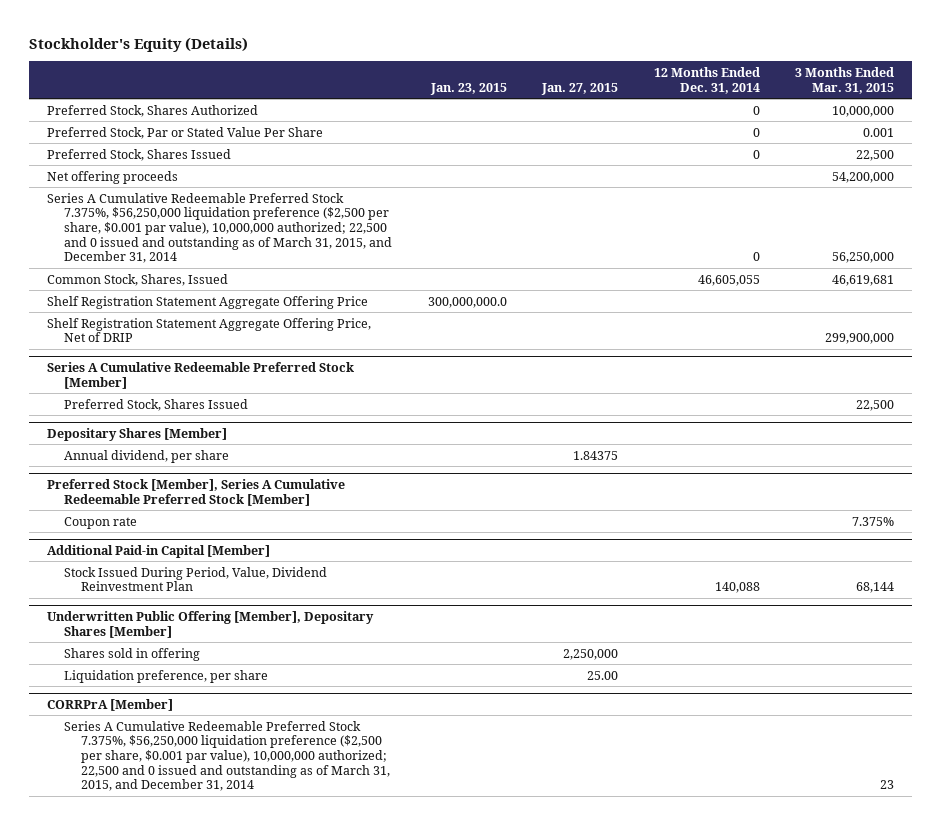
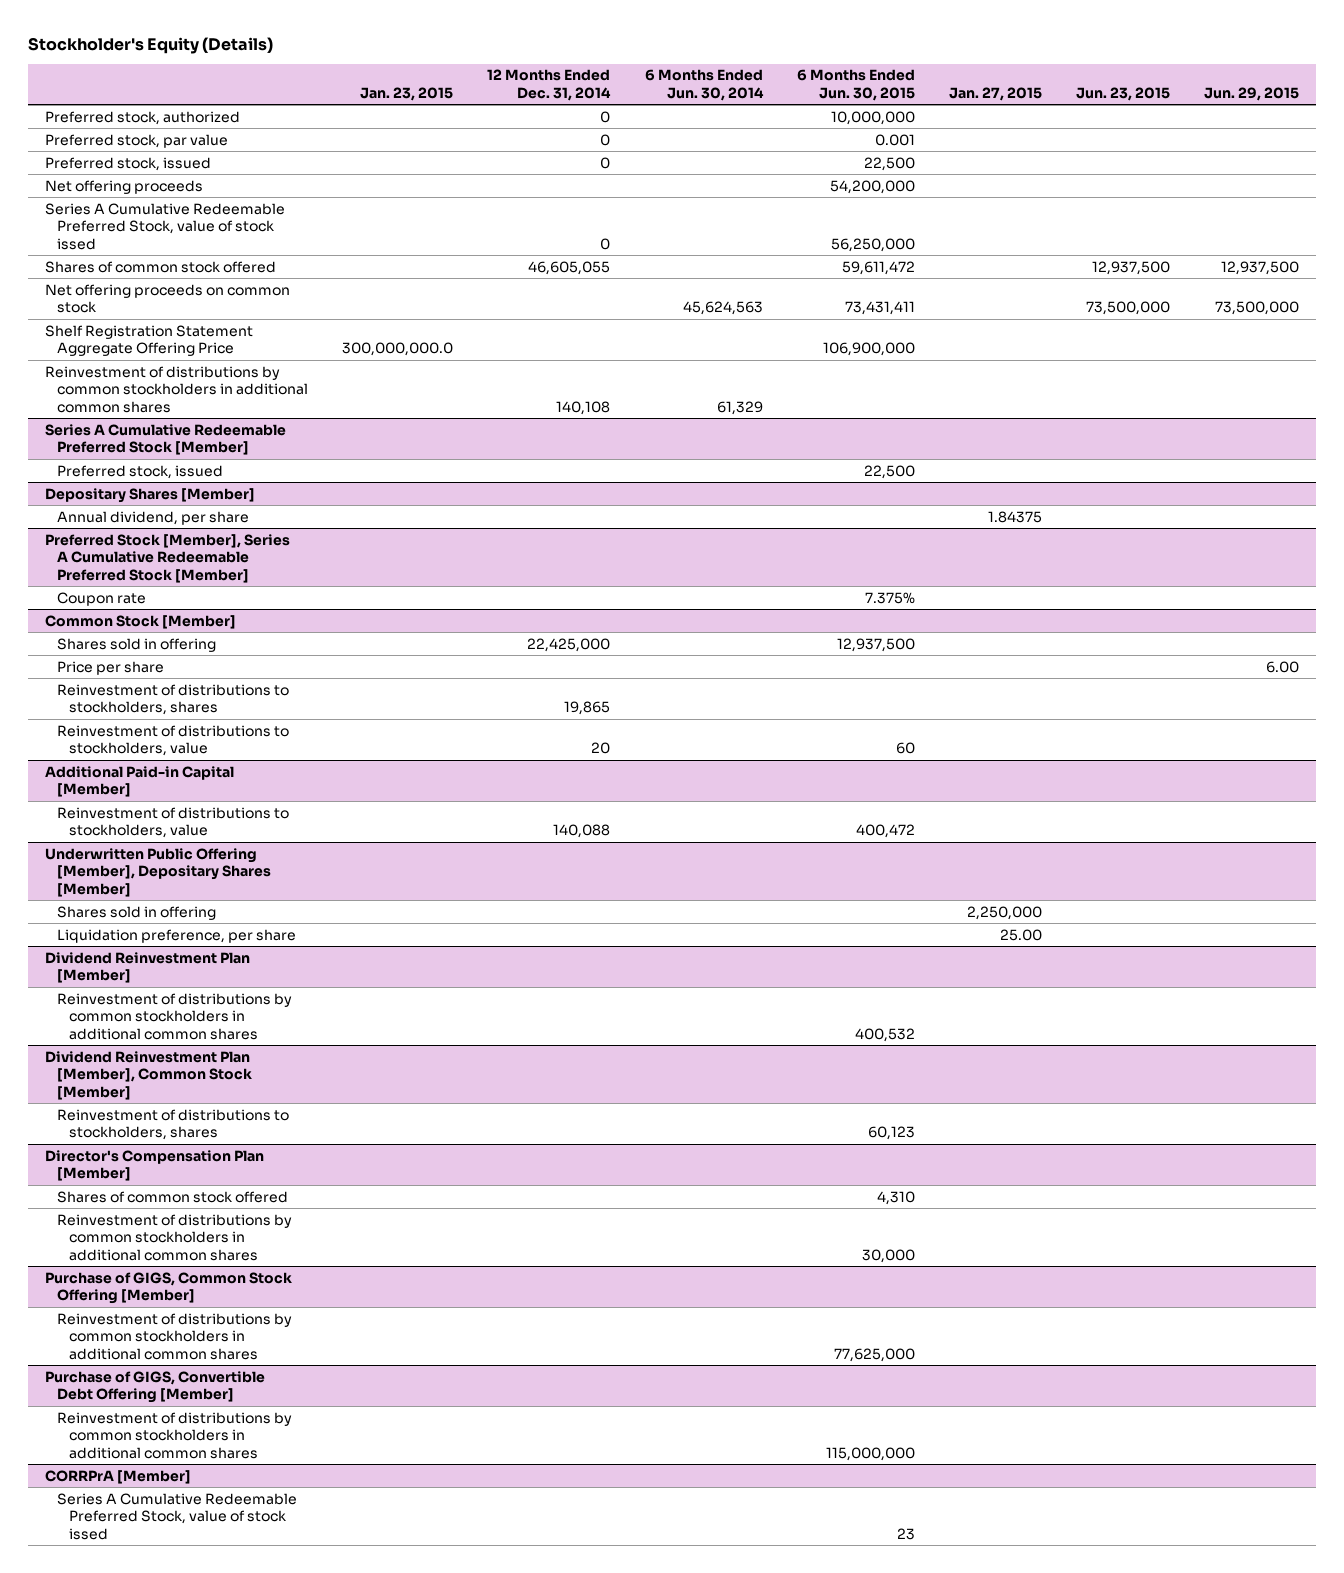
- | Jan. 23, 2015 | Jan. 27, 2015 | 12 Months Ended Dec. 31, 2014 | 3 Months Ended Mar. 31, 2015
+ | Jan. 23, 2015 | 12 Months Ended Dec. 31, 2014 | 6 Months Ended Jun. 30, 2014 | 6 Months Ended Jun. 30, 2015 | Jan. 27, 2015 | Jun. 23, 2015 | Jun. 29, 2015
- Preferred Stock, Shares Authorized | | | 0 | 10,000,000
- Preferred Stock, Par or Stated Value Per Share | | | 0 | 0.001
- Preferred Stock, Shares Issued | | | 0 | 22,500
+ Preferred stock, authorized | | 0 | | 10,000,000 | | |
+ Preferred stock, par value | | 0 | | 0.001 | | |
+ Preferred stock, issued | | 0 | | 22,500 | | |
- Series A Cumulative Redeemable Preferred Stock 7.375%, $56,250,000 liquidation preference ($2,500 per share, $0.001 par value), 10,000,000 authorized; 22,500 and 0 issued and outstanding as of March 31, 2015, and December 31, 2014 | | | 0 | 56,250,000
- Common Stock, Shares, Issued | | | 46,605,055 | 46,619,681
+ Series A Cumulative Redeemable Preferred Stock, value of stock issed | | 0 | | 56,250,000 | | |
+ Shares of common stock offered | | 46,605,055 | | 59,611,472 | | 12,937,500 | 12,937,500
+ Net offering proceeds on common stock | | | 45,624,563 | 73,431,411 | | 73,500,000 | 73,500,000
- Shelf Registration Statement Aggregate Offering Price, Net of DRIP | | | | 299,900,000
+ Reinvestment of distributions by common stockholders in additional common shares | | 140,108 | 61,329 | | | |
@ Series A Cumulative Redeemable Preferred Stock [Member]
- Preferred Stock, Shares Issued | | | | 22,500
+ Preferred stock, issued | | | | 22,500 | | |
+ Common Stock [Member]
+ Shares sold in offering | | 22,425,000 | | 12,937,500 | | |
+ Price per share | | | | | | | 6.00
+ Reinvestment of distributions to stockholders, shares | | 19,865 | | | | |
+ Reinvestment of distributions to stockholders, value | | 20 | | 60 | | |
@ Additional Paid-in Capital [Member]
- Stock Issued During Period, Value, Dividend Reinvestment Plan | | | 140,088 | 68,144
+ Reinvestment of distributions to stockholders, value | | 140,088 | | 400,472 | | |
+ Dividend Reinvestment Plan [Member]
+ Reinvestment of distributions by common stockholders in additional common shares | | | | 400,532 | | |
+ Dividend Reinvestment Plan [Member], Common Stock [Member]
+ Reinvestment of distributions to stockholders, shares | | | | 60,123 | | |
+ Director's Compensation Plan [Member]
+ Shares of common stock offered | | | | 4,310 | | |
+ Reinvestment of distributions by common stockholders in additional common shares | | | | 30,000 | | |
+ Purchase of GIGS, Common Stock Offering [Member]
+ Reinvestment of distributions by common stockholders in additional common shares | | | | 77,625,000 | | |
+ Purchase of GIGS, Convertible Debt Offering [Member]
+ Reinvestment of distributions by common stockholders in additional common shares | | | | 115,000,000 | | |
@ CORRPrA [Member]
- Series A Cumulative Redeemable Preferred Stock 7.375%, $56,250,000 liquidation preference ($2,500 per share, $0.001 par value), 10,000,000 authorized; 22,500 and 0 issued and outstanding as of March 31, 2015, and December 31, 2014 | | | | 23
+ Series A Cumulative Redeemable Preferred Stock, value of stock issed | | | | 23 | | |

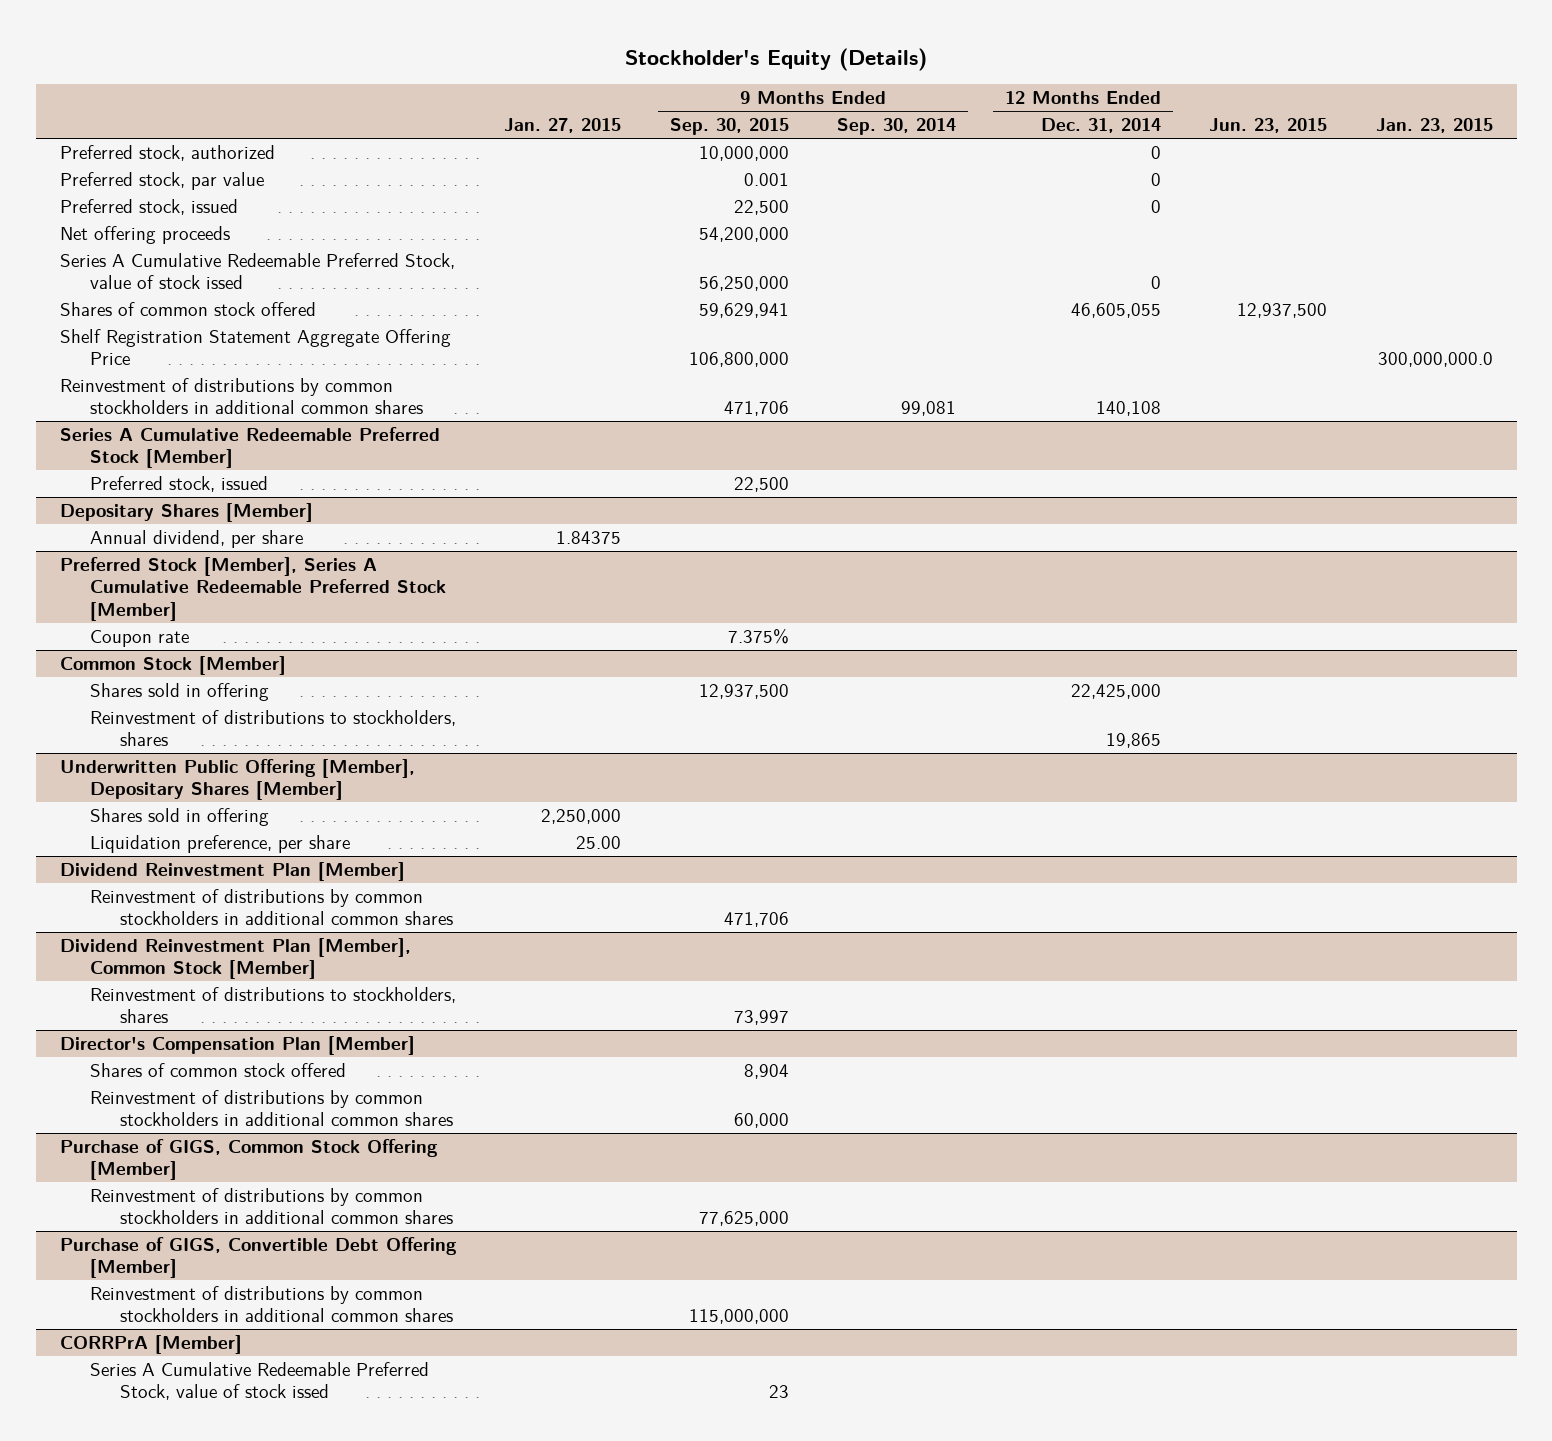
- | Jan. 23, 2015 | 12 Months Ended Dec. 31, 2014 | 6 Months Ended Jun. 30, 2014 | 6 Months Ended Jun. 30, 2015 | Jan. 27, 2015 | Jun. 23, 2015 | Jun. 29, 2015
+ | Jan. 27, 2015 | 9 Months Ended Sep. 30, 2015 | 9 Months Ended Sep. 30, 2014 | 12 Months Ended Dec. 31, 2014 | Jun. 23, 2015 | Jan. 23, 2015
- Net offering proceeds on common stock | | | 45,624,563 | 73,431,411 | | 73,500,000 | 73,500,000
@ Common Stock [Member]
- Price per share | | | | | | | 6.00
- Reinvestment of distributions to stockholders, value | | 20 | | 60 | | |
- Additional Paid-in Capital [Member]
- Reinvestment of distributions to stockholders, value | | 140,088 | | 400,472 | | |

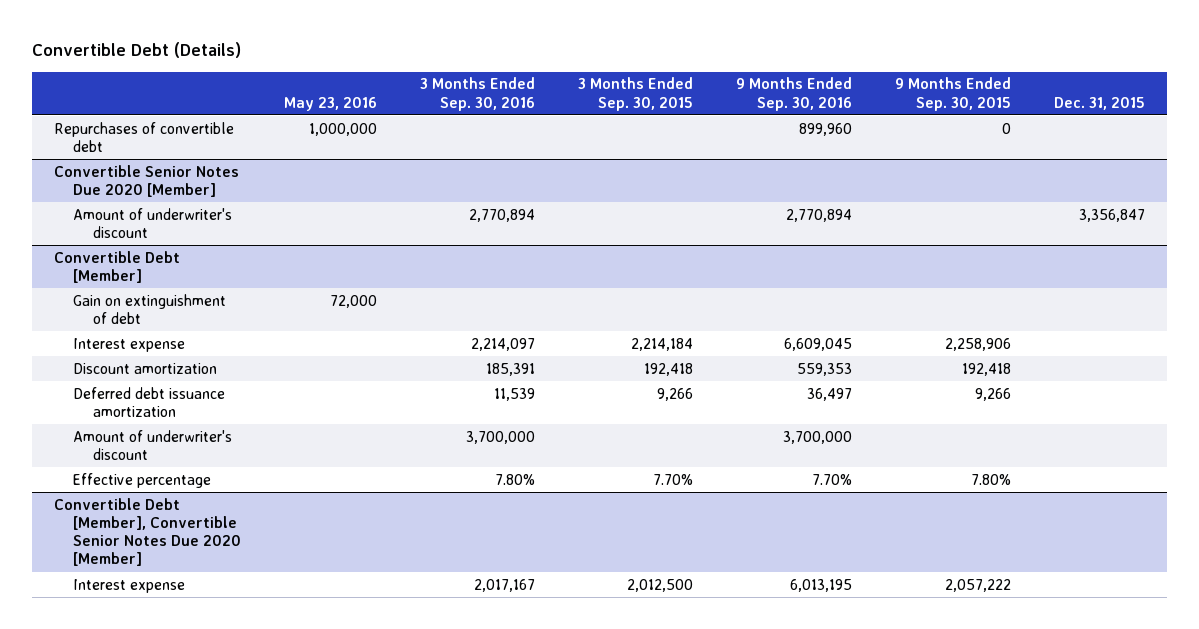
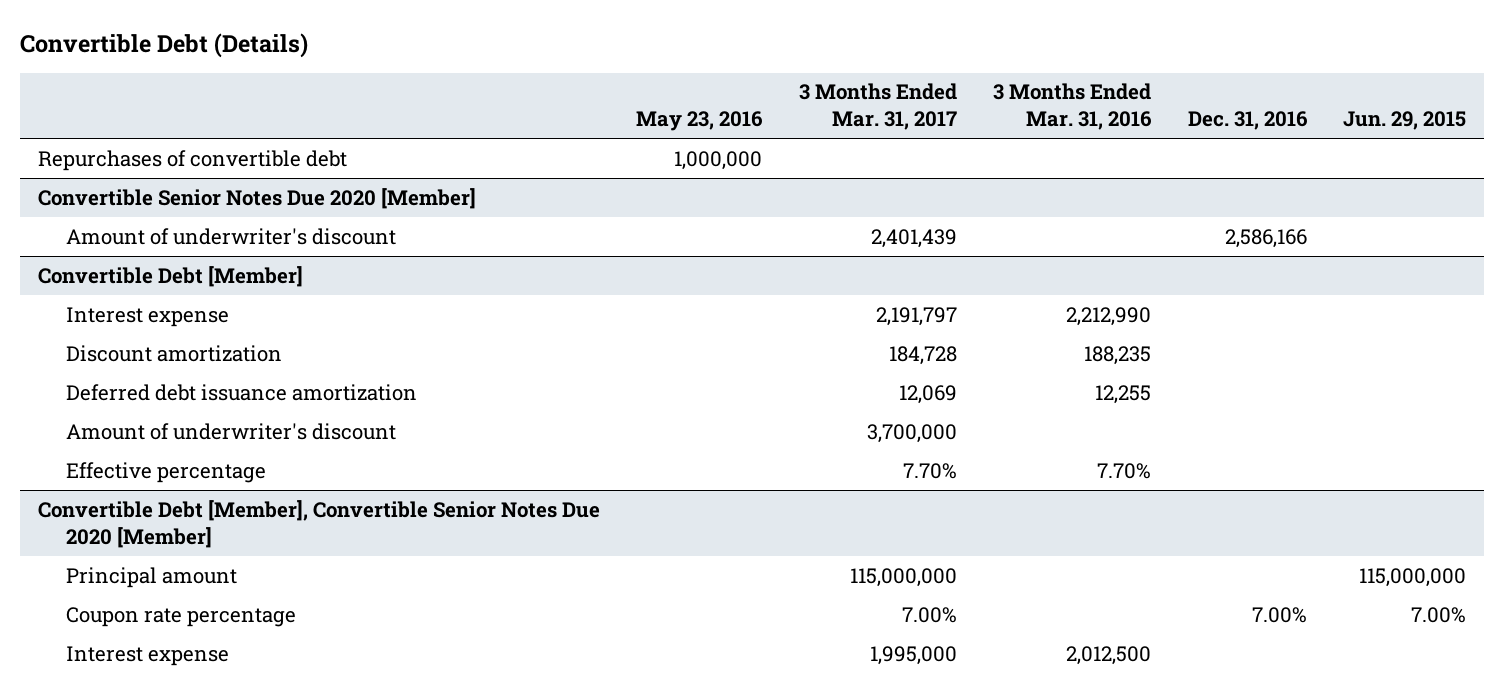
- | May 23, 2016 | 3 Months Ended Sep. 30, 2016 | 3 Months Ended Sep. 30, 2015 | 9 Months Ended Sep. 30, 2016 | 9 Months Ended Sep. 30, 2015 | Dec. 31, 2015
+ | May 23, 2016 | 3 Months Ended Mar. 31, 2017 | 3 Months Ended Mar. 31, 2016 | Dec. 31, 2016 | Jun. 29, 2015
@ Convertible Debt [Member]
- Gain on extinguishment of debt | 72,000 | | | | |
@ Convertible Debt [Member], Convertible Senior Notes Due 2020 [Member]
+ Principal amount | | 115,000,000 | | | 115,000,000
+ Coupon rate percentage | | 7.00% | | 7.00% | 7.00%

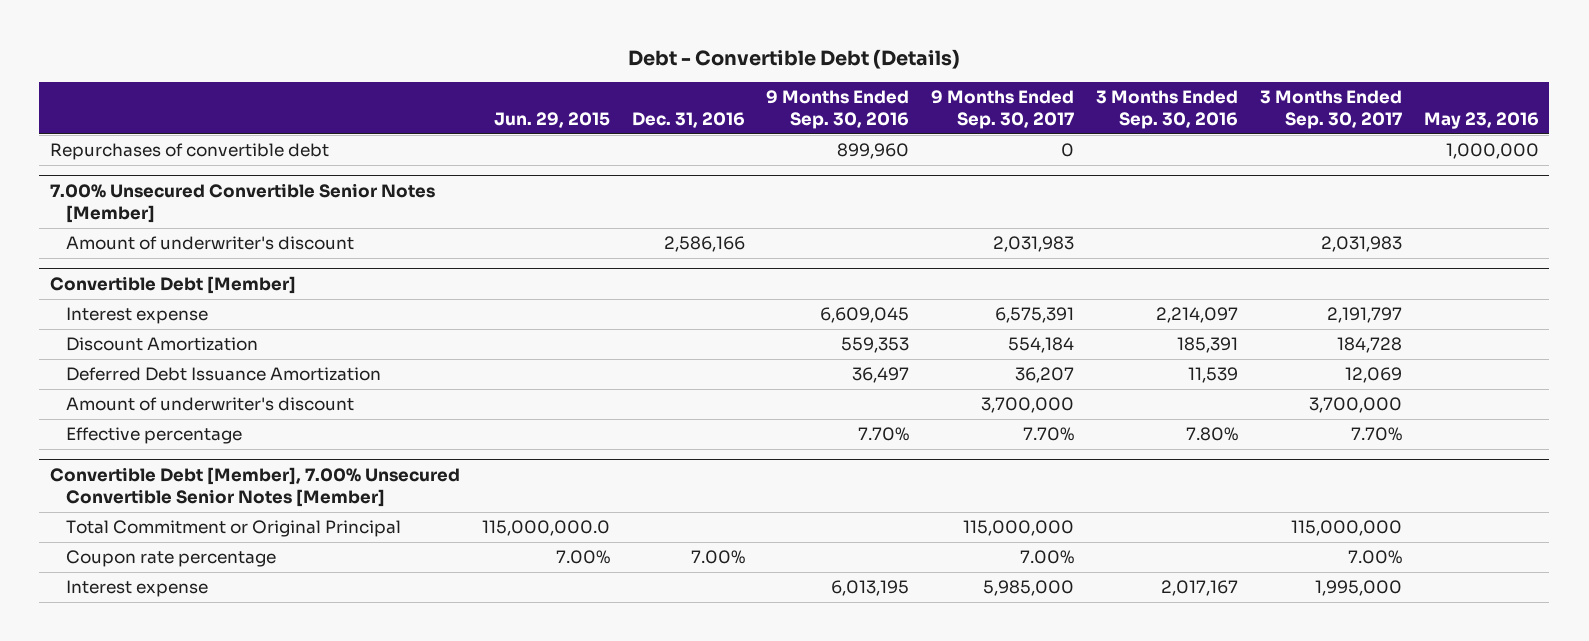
- Convertible Debt (Details)
+ Debt - Convertible Debt (Details)
- | May 23, 2016 | 3 Months Ended Mar. 31, 2017 | 3 Months Ended Mar. 31, 2016 | Dec. 31, 2016 | Jun. 29, 2015
+ | Jun. 29, 2015 | Dec. 31, 2016 | 9 Months Ended Sep. 30, 2016 | 9 Months Ended Sep. 30, 2017 | 3 Months Ended Sep. 30, 2016 | 3 Months Ended Sep. 30, 2017 | May 23, 2016
- Convertible Senior Notes Due 2020 [Member]
+ 7.00% Unsecured Convertible Senior Notes [Member]
@ Convertible Debt [Member]
- Discount amortization | | 184,728 | 188,235 | |
- Deferred debt issuance amortization | | 12,069 | 12,255 | |
+ Discount Amortization | | | 559,353 | 554,184 | 185,391 | 184,728 |
+ Deferred Debt Issuance Amortization | | | 36,497 | 36,207 | 11,539 | 12,069 |
- Convertible Debt [Member], Convertible Senior Notes Due 2020 [Member]
- Principal amount | | 115,000,000 | | | 115,000,000
+ Convertible Debt [Member], 7.00% Unsecured Convertible Senior Notes [Member]
+ Total Commitment or Original Principal | 115,000,000.0 | | | 115,000,000 | | 115,000,000 |

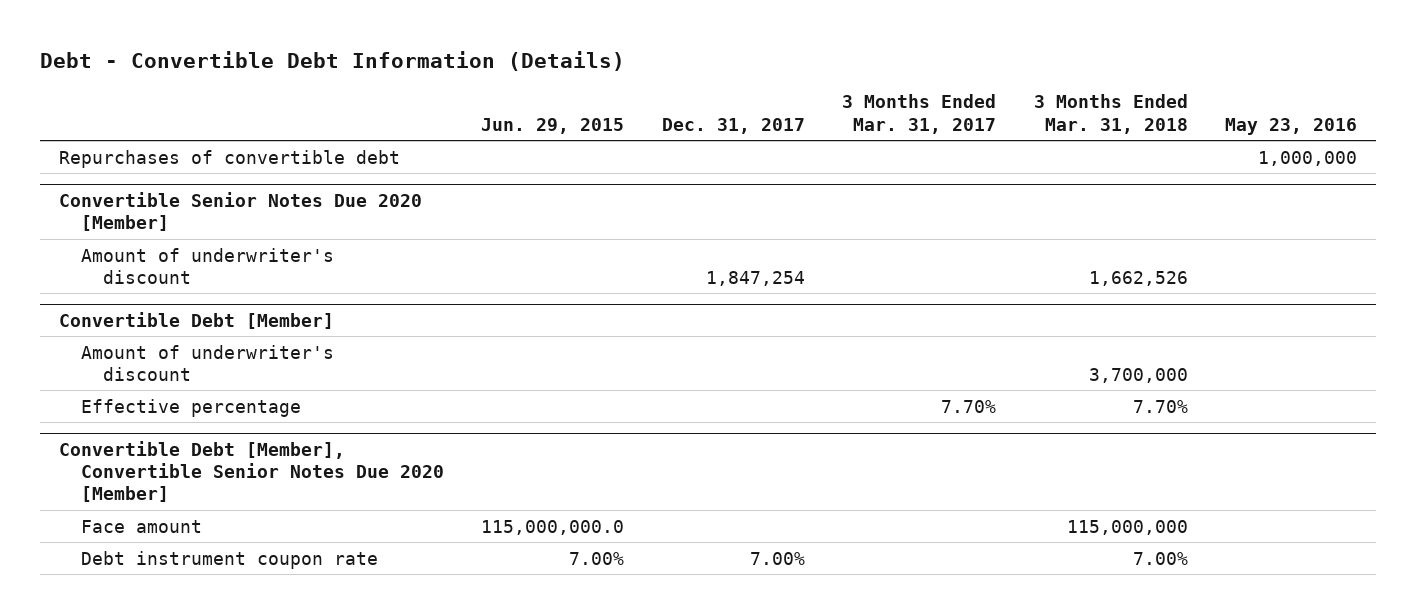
- Debt - Convertible Debt (Details)
+ Debt - Convertible Debt Information (Details)
- | Jun. 29, 2015 | Dec. 31, 2016 | 9 Months Ended Sep. 30, 2016 | 9 Months Ended Sep. 30, 2017 | 3 Months Ended Sep. 30, 2016 | 3 Months Ended Sep. 30, 2017 | May 23, 2016
+ | Jun. 29, 2015 | Dec. 31, 2017 | 3 Months Ended Mar. 31, 2017 | 3 Months Ended Mar. 31, 2018 | May 23, 2016
- 7.00% Unsecured Convertible Senior Notes [Member]
+ Convertible Senior Notes Due 2020 [Member]
@ Convertible Debt [Member]
- Interest expense | | | 6,609,045 | 6,575,391 | 2,214,097 | 2,191,797 |
- Discount Amortization | | | 559,353 | 554,184 | 185,391 | 184,728 |
- Deferred Debt Issuance Amortization | | | 36,497 | 36,207 | 11,539 | 12,069 |
- Convertible Debt [Member], 7.00% Unsecured Convertible Senior Notes [Member]
- Total Commitment or Original Principal | 115,000,000.0 | | | 115,000,000 | | 115,000,000 |
- Coupon rate percentage | 7.00% | 7.00% | | 7.00% | | 7.00% |
- Interest expense | | | 6,013,195 | 5,985,000 | 2,017,167 | 1,995,000 |
+ Convertible Debt [Member], Convertible Senior Notes Due 2020 [Member]
+ Face amount | 115,000,000.0 | | | 115,000,000 |
+ Debt instrument coupon rate | 7.00% | 7.00% | | 7.00% |

